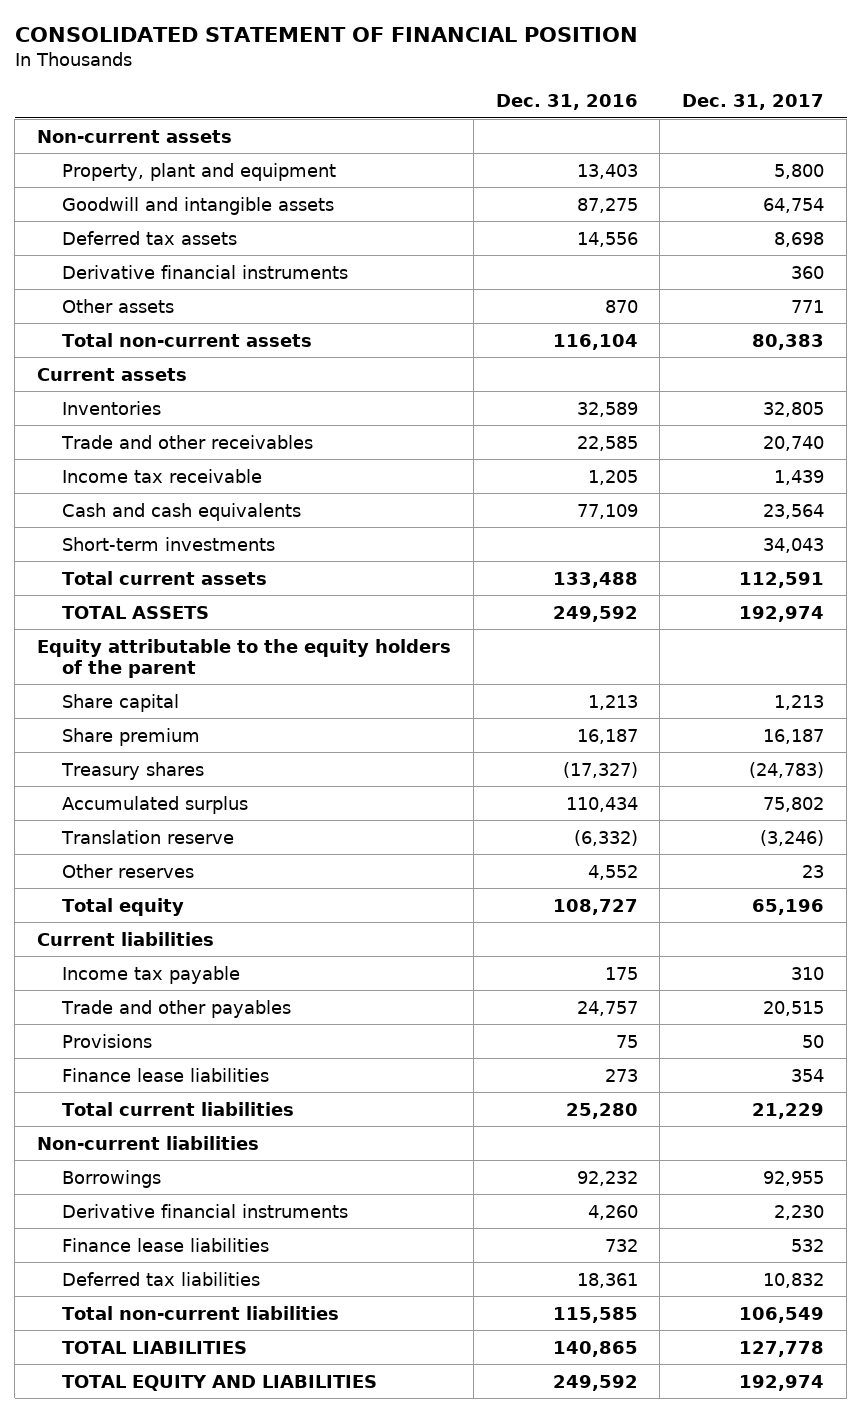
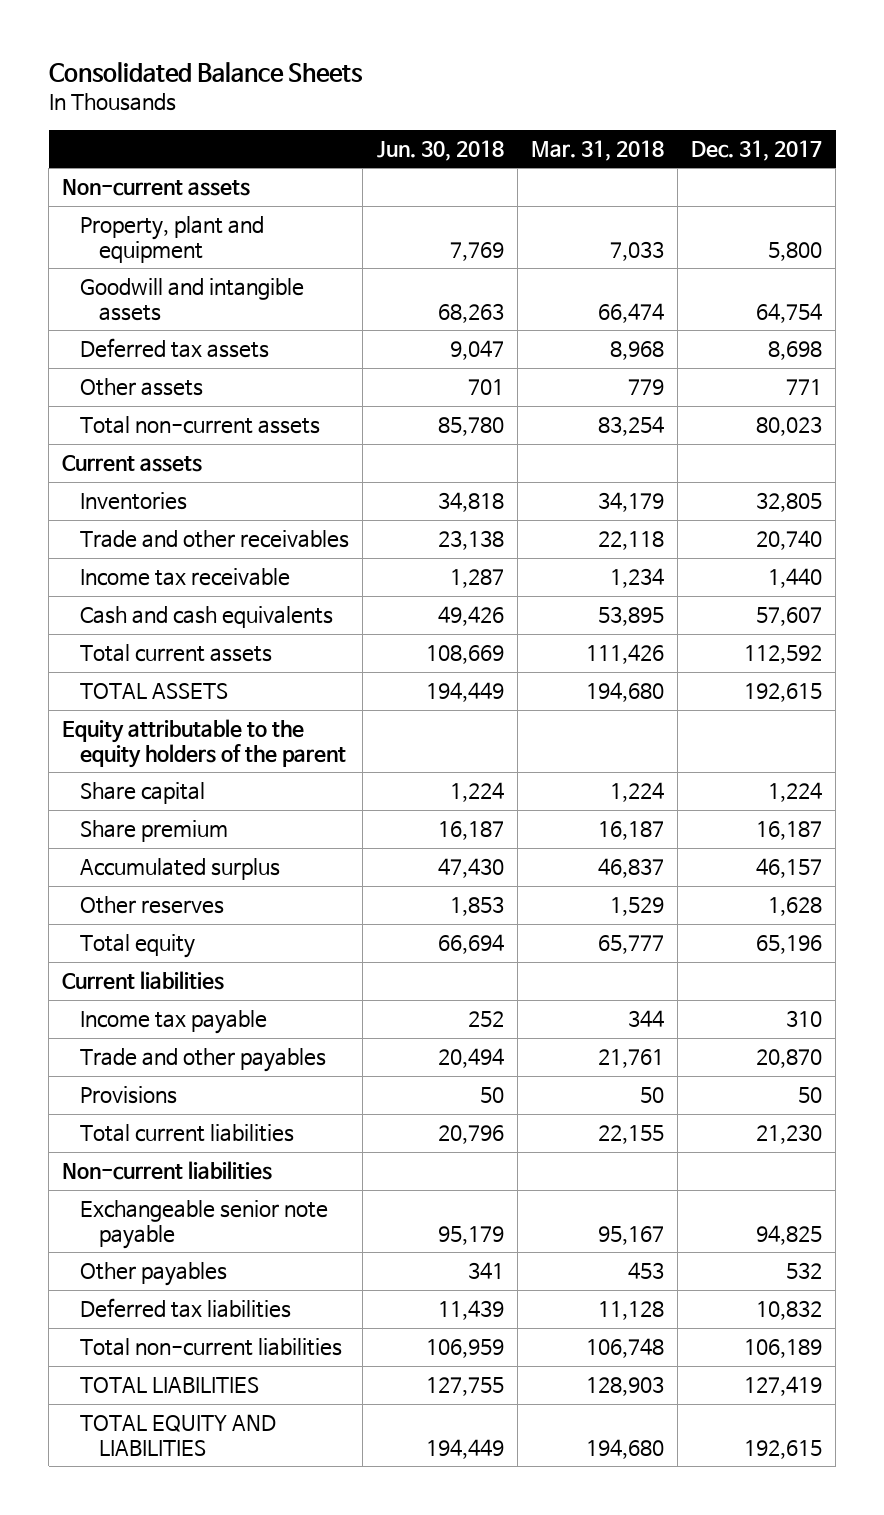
- CONSOLIDATED STATEMENT OF FINANCIAL POSITION
+ Consolidated Balance Sheets
- | Dec. 31, 2016 | Dec. 31, 2017
+ | Jun. 30, 2018 | Mar. 31, 2018 | Dec. 31, 2017
- Derivative financial instruments | | 360
- Total non-current assets | 116,104 | 80,383
+ Total non-current assets | 85,780 | 83,254 | 80,023
- Income tax receivable | 1,205 | 1,439
- Cash and cash equivalents | 77,109 | 23,564
- Short-term investments | | 34,043
- Total current assets | 133,488 | 112,591
- TOTAL ASSETS | 249,592 | 192,974
+ Income tax receivable | 1,287 | 1,234 | 1,440
+ Cash and cash equivalents | 49,426 | 53,895 | 57,607
+ Total current assets | 108,669 | 111,426 | 112,592
+ TOTAL ASSETS | 194,449 | 194,680 | 192,615
- Share capital | 1,213 | 1,213
+ Share capital | 1,224 | 1,224 | 1,224
- Treasury shares | (17,327) | (24,783)
- Accumulated surplus | 110,434 | 75,802
- Translation reserve | (6,332) | (3,246)
- Other reserves | 4,552 | 23
+ Accumulated surplus | 47,430 | 46,837 | 46,157
+ Other reserves | 1,853 | 1,529 | 1,628
- Trade and other payables | 24,757 | 20,515
+ Trade and other payables | 20,494 | 21,761 | 20,870
- Finance lease liabilities | 273 | 354
- Total current liabilities | 25,280 | 21,229
+ Total current liabilities | 20,796 | 22,155 | 21,230
- Borrowings | 92,232 | 92,955
- Derivative financial instruments | 4,260 | 2,230
- Finance lease liabilities | 732 | 532
+ Exchangeable senior note payable | 95,179 | 95,167 | 94,825
+ Other payables | 341 | 453 | 532
- Total non-current liabilities | 115,585 | 106,549
- TOTAL LIABILITIES | 140,865 | 127,778
- TOTAL EQUITY AND LIABILITIES | 249,592 | 192,974
+ Total non-current liabilities | 106,959 | 106,748 | 106,189
+ TOTAL LIABILITIES | 127,755 | 128,903 | 127,419
+ TOTAL EQUITY AND LIABILITIES | 194,449 | 194,680 | 192,615

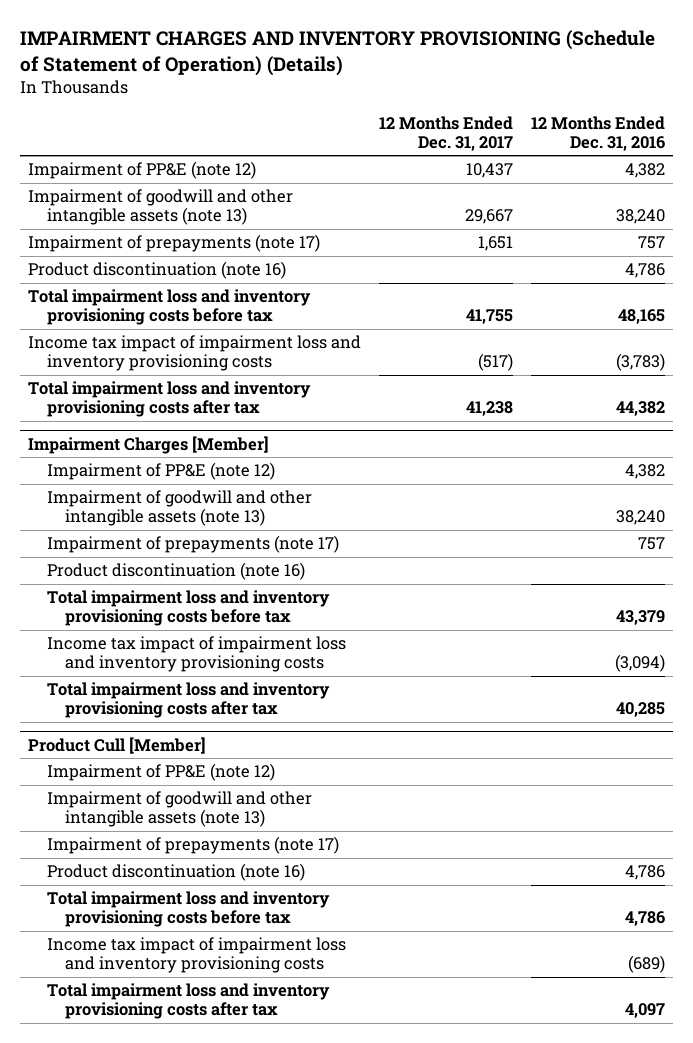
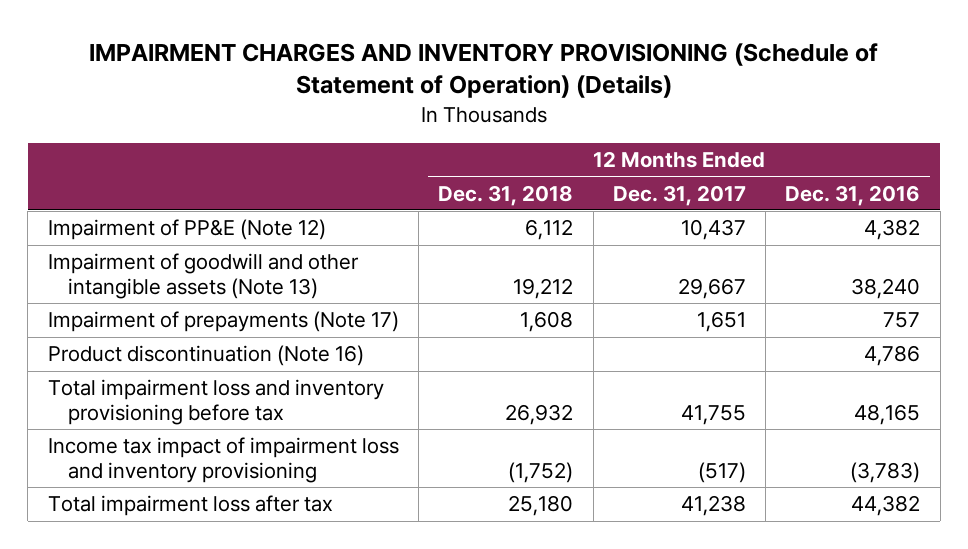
- | 12 Months Ended Dec. 31, 2017 | 12 Months Ended Dec. 31, 2016
+ | 12 Months Ended Dec. 31, 2018 | 12 Months Ended Dec. 31, 2017 | 12 Months Ended Dec. 31, 2016
- Impairment of PP&E (note 12) | 10,437 | 4,382
- Impairment of goodwill and other intangible assets (note 13) | 29,667 | 38,240
- Impairment of prepayments (note 17) | 1,651 | 757
- Product discontinuation (note 16) | | 4,786
- Total impairment loss and inventory provisioning costs before tax | 41,755 | 48,165
- Income tax impact of impairment loss and inventory provisioning costs | (517) | (3,783)
- Total impairment loss and inventory provisioning costs after tax | 41,238 | 44,382
- Impairment Charges [Member]
- Impairment of PP&E (note 12) | | 4,382
- Impairment of goodwill and other intangible assets (note 13) | | 38,240
- Impairment of prepayments (note 17) | | 757
- Product discontinuation (note 16)
- Total impairment loss and inventory provisioning costs before tax | | 43,379
- Income tax impact of impairment loss and inventory provisioning costs | | (3,094)
- Total impairment loss and inventory provisioning costs after tax | | 40,285
- Product Cull [Member]
- Impairment of PP&E (note 12)
- Impairment of goodwill and other intangible assets (note 13)
- Impairment of prepayments (note 17)
- Product discontinuation (note 16) | | 4,786
- Total impairment loss and inventory provisioning costs before tax | | 4,786
- Income tax impact of impairment loss and inventory provisioning costs | | (689)
- Total impairment loss and inventory provisioning costs after tax | | 4,097
+ Impairment of PP&E (Note 12) | 6,112 | 10,437 | 4,382
+ Impairment of goodwill and other intangible assets (Note 13) | 19,212 | 29,667 | 38,240
+ Impairment of prepayments (Note 17) | 1,608 | 1,651 | 757
+ Product discontinuation (Note 16) | | | 4,786
+ Total impairment loss and inventory provisioning before tax | 26,932 | 41,755 | 48,165
+ Income tax impact of impairment loss and inventory provisioning | (1,752) | (517) | (3,783)
+ Total impairment loss after tax | 25,180 | 41,238 | 44,382

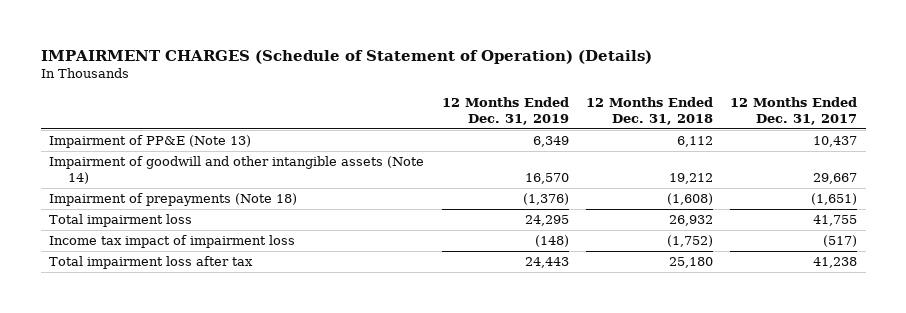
- IMPAIRMENT CHARGES AND INVENTORY PROVISIONING (Schedule of Statement of Operation) (Details)
+ IMPAIRMENT CHARGES (Schedule of Statement of Operation) (Details)
- | 12 Months Ended Dec. 31, 2018 | 12 Months Ended Dec. 31, 2017 | 12 Months Ended Dec. 31, 2016
+ | 12 Months Ended Dec. 31, 2019 | 12 Months Ended Dec. 31, 2018 | 12 Months Ended Dec. 31, 2017
- Impairment of PP&E (Note 12) | 6,112 | 10,437 | 4,382
- Impairment of goodwill and other intangible assets (Note 13) | 19,212 | 29,667 | 38,240
- Impairment of prepayments (Note 17) | 1,608 | 1,651 | 757
- Product discontinuation (Note 16) | | | 4,786
- Total impairment loss and inventory provisioning before tax | 26,932 | 41,755 | 48,165
- Income tax impact of impairment loss and inventory provisioning | (1,752) | (517) | (3,783)
+ Impairment of PP&E (Note 13) | 6,349 | 6,112 | 10,437
+ Impairment of goodwill and other intangible assets (Note 14) | 16,570 | 19,212 | 29,667
+ Impairment of prepayments (Note 18) | (1,376) | (1,608) | (1,651)
+ Total impairment loss | 24,295 | 26,932 | 41,755
+ Income tax impact of impairment loss | (148) | (1,752) | (517)

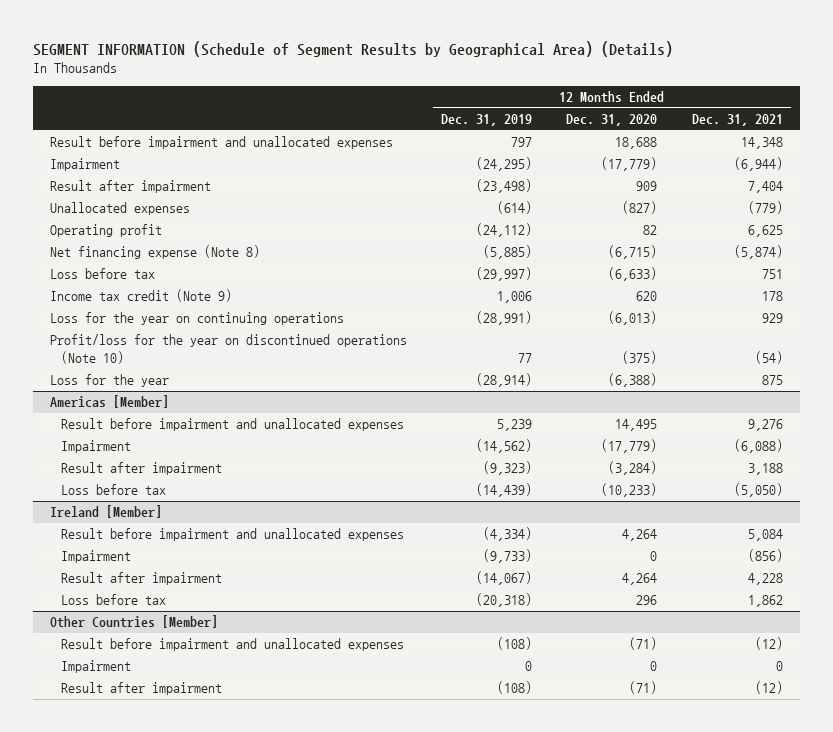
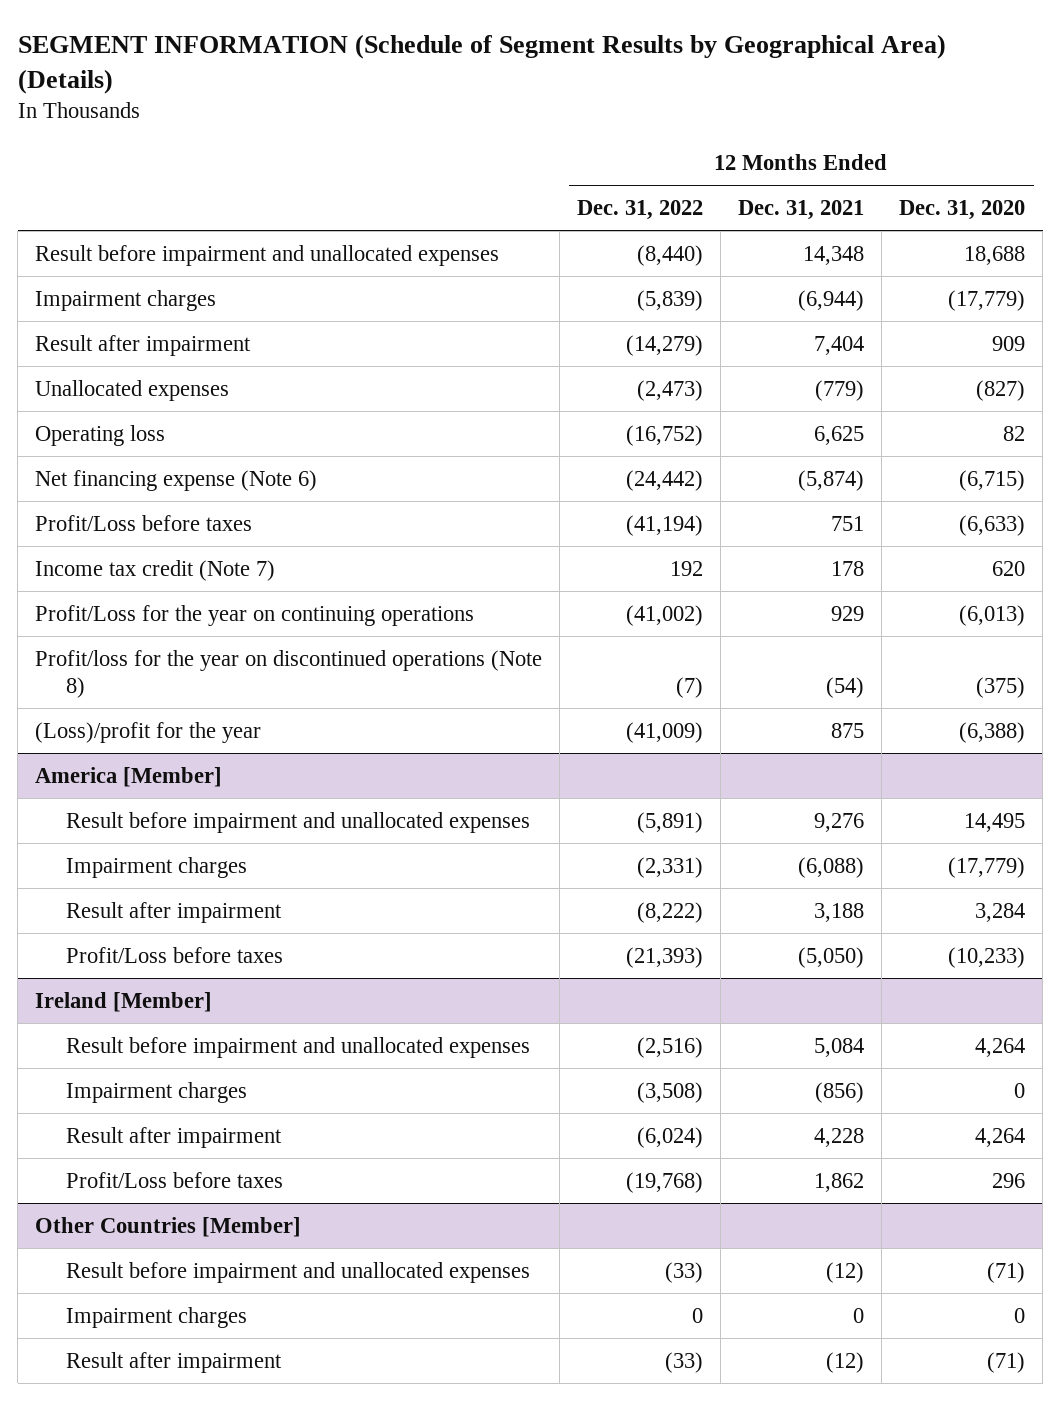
- | 12 Months Ended Dec. 31, 2019 | 12 Months Ended Dec. 31, 2020 | 12 Months Ended Dec. 31, 2021
+ | 12 Months Ended Dec. 31, 2022 | 12 Months Ended Dec. 31, 2021 | 12 Months Ended Dec. 31, 2020
- Impairment | (24,295) | (17,779) | (6,944)
+ Impairment charges | (5,839) | (6,944) | (17,779)
- Operating profit | (24,112) | 82 | 6,625
- Net financing expense (Note 8) | (5,885) | (6,715) | (5,874)
- Loss before tax | (29,997) | (6,633) | 751
- Income tax credit (Note 9) | 1,006 | 620 | 178
- Loss for the year on continuing operations | (28,991) | (6,013) | 929
- Profit/loss for the year on discontinued operations (Note 10) | 77 | (375) | (54)
- Loss for the year | (28,914) | (6,388) | 875
- Americas [Member]
+ Operating loss | (16,752) | 6,625 | 82
+ Net financing expense (Note 6) | (24,442) | (5,874) | (6,715)
+ Profit/Loss before taxes | (41,194) | 751 | (6,633)
+ Income tax credit (Note 7) | 192 | 178 | 620
+ Profit/Loss for the year on continuing operations | (41,002) | 929 | (6,013)
+ Profit/loss for the year on discontinued operations (Note 8) | (7) | (54) | (375)
+ (Loss)/profit for the year | (41,009) | 875 | (6,388)
+ America [Member]
- Impairment | (14,562) | (17,779) | (6,088)
- Result after impairment | (9,323) | (3,284) | 3,188
- Loss before tax | (14,439) | (10,233) | (5,050)
+ Impairment charges | (2,331) | (6,088) | (17,779)
+ Result after impairment | (8,222) | 3,188 | 3,284
+ Profit/Loss before taxes | (21,393) | (5,050) | (10,233)
@ Ireland [Member]
- Impairment | (9,733) | 0 | (856)
+ Impairment charges | (3,508) | (856) | 0
- Loss before tax | (20,318) | 296 | 1,862
+ Profit/Loss before taxes | (19,768) | 1,862 | 296
@ Other Countries [Member]
- Impairment | 0 | 0 | 0
+ Impairment charges | 0 | 0 | 0

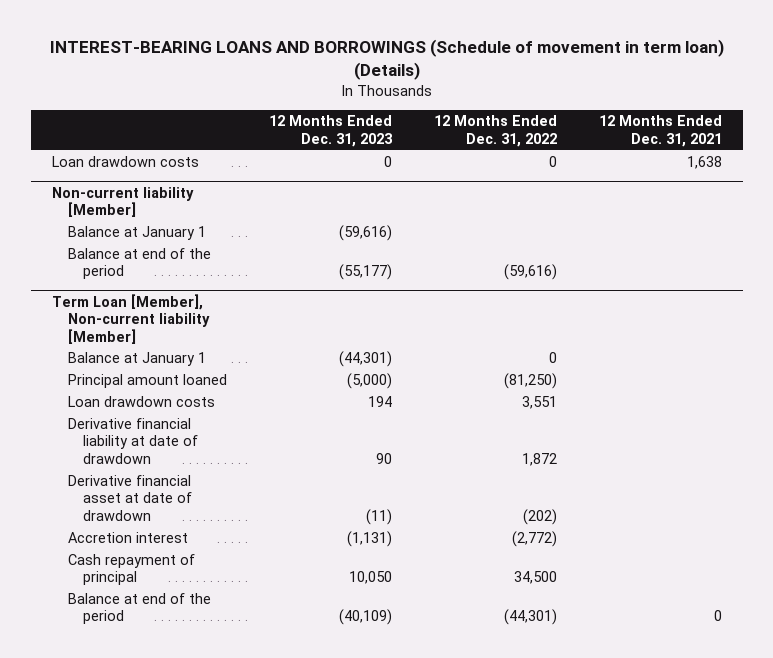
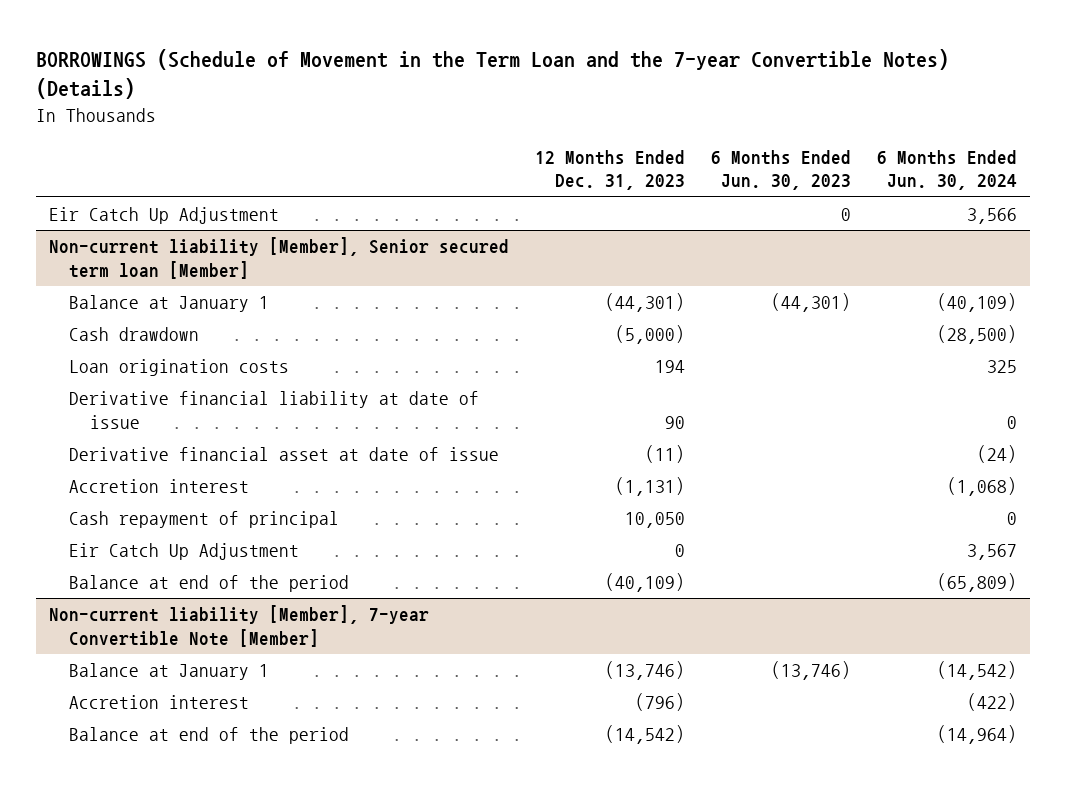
- INTEREST-BEARING LOANS AND BORROWINGS (Schedule of movement in term loan) (Details)
+ BORROWINGS (Schedule of Movement in the Term Loan and the 7-year Convertible Notes) (Details)
- | 12 Months Ended Dec. 31, 2023 | 12 Months Ended Dec. 31, 2022 | 12 Months Ended Dec. 31, 2021
+ | 12 Months Ended Dec. 31, 2023 | 6 Months Ended Jun. 30, 2023 | 6 Months Ended Jun. 30, 2024
- Loan drawdown costs | 0 | 0 | 1,638
- Non-current liability [Member]
- Balance at January 1 | (59,616) | |
- Balance at end of the period | (55,177) | (59,616) |
- Term Loan [Member], Non-current liability [Member]
+ Eir Catch Up Adjustment | | 0 | 3,566
+ Non-current liability [Member], Senior secured term loan [Member]
- Principal amount loaned | (5,000) | (81,250) |
- Loan drawdown costs | 194 | 3,551 |
- Derivative financial liability at date of drawdown | 90 | 1,872 |
- Derivative financial asset at date of drawdown | (11) | (202) |
+ Cash drawdown | (5,000) | | (28,500)
+ Loan origination costs | 194 | | 325
+ Derivative financial liability at date of issue | 90 | | 0
+ Derivative financial asset at date of issue | (11) | | (24)
+ Eir Catch Up Adjustment | 0 | | 3,567
+ Non-current liability [Member], 7-year Convertible Note [Member]
+ Balance at January 1 | (13,746) | (13,746) | (14,542)
+ Accretion interest | (796) | | (422)
+ Balance at end of the period | (14,542) | | (14,964)

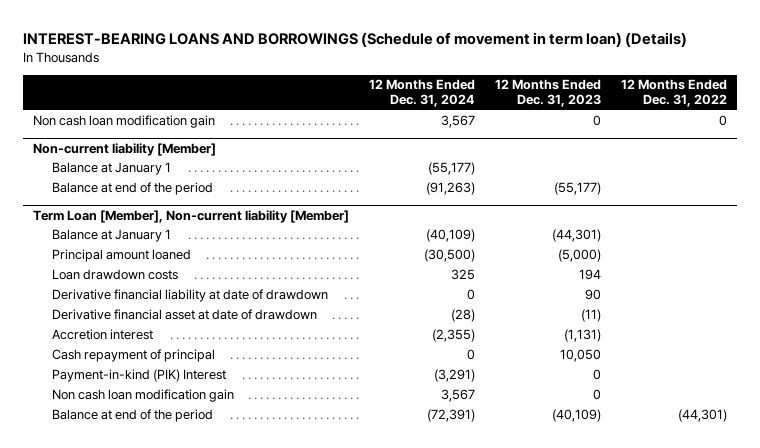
- BORROWINGS (Schedule of Movement in the Term Loan and the 7-year Convertible Notes) (Details)
+ INTEREST-BEARING LOANS AND BORROWINGS (Schedule of movement in term loan) (Details)
- | 12 Months Ended Dec. 31, 2023 | 6 Months Ended Jun. 30, 2023 | 6 Months Ended Jun. 30, 2024
+ | 12 Months Ended Dec. 31, 2024 | 12 Months Ended Dec. 31, 2023 | 12 Months Ended Dec. 31, 2022
- Eir Catch Up Adjustment | | 0 | 3,566
- Non-current liability [Member], Senior secured term loan [Member]
+ Non cash loan modification gain | 3,567 | 0 | 0
+ Non-current liability [Member]
+ Balance at January 1 | (55,177) | |
+ Balance at end of the period | (91,263) | (55,177) |
+ Term Loan [Member], Non-current liability [Member]
- Cash drawdown | (5,000) | | (28,500)
- Loan origination costs | 194 | | 325
- Derivative financial liability at date of issue | 90 | | 0
- Derivative financial asset at date of issue | (11) | | (24)
+ Principal amount loaned | (30,500) | (5,000) |
+ Loan drawdown costs | 325 | 194 |
+ Derivative financial liability at date of drawdown | 0 | 90 |
+ Derivative financial asset at date of drawdown | (28) | (11) |
- Eir Catch Up Adjustment | 0 | | 3,567
+ Payment-in-kind (PIK) Interest | (3,291) | 0 |
+ Non cash loan modification gain | 3,567 | 0 |
- Non-current liability [Member], 7-year Convertible Note [Member]
- Balance at January 1 | (13,746) | (13,746) | (14,542)
- Accretion interest | (796) | | (422)
- Balance at end of the period | (14,542) | | (14,964)

